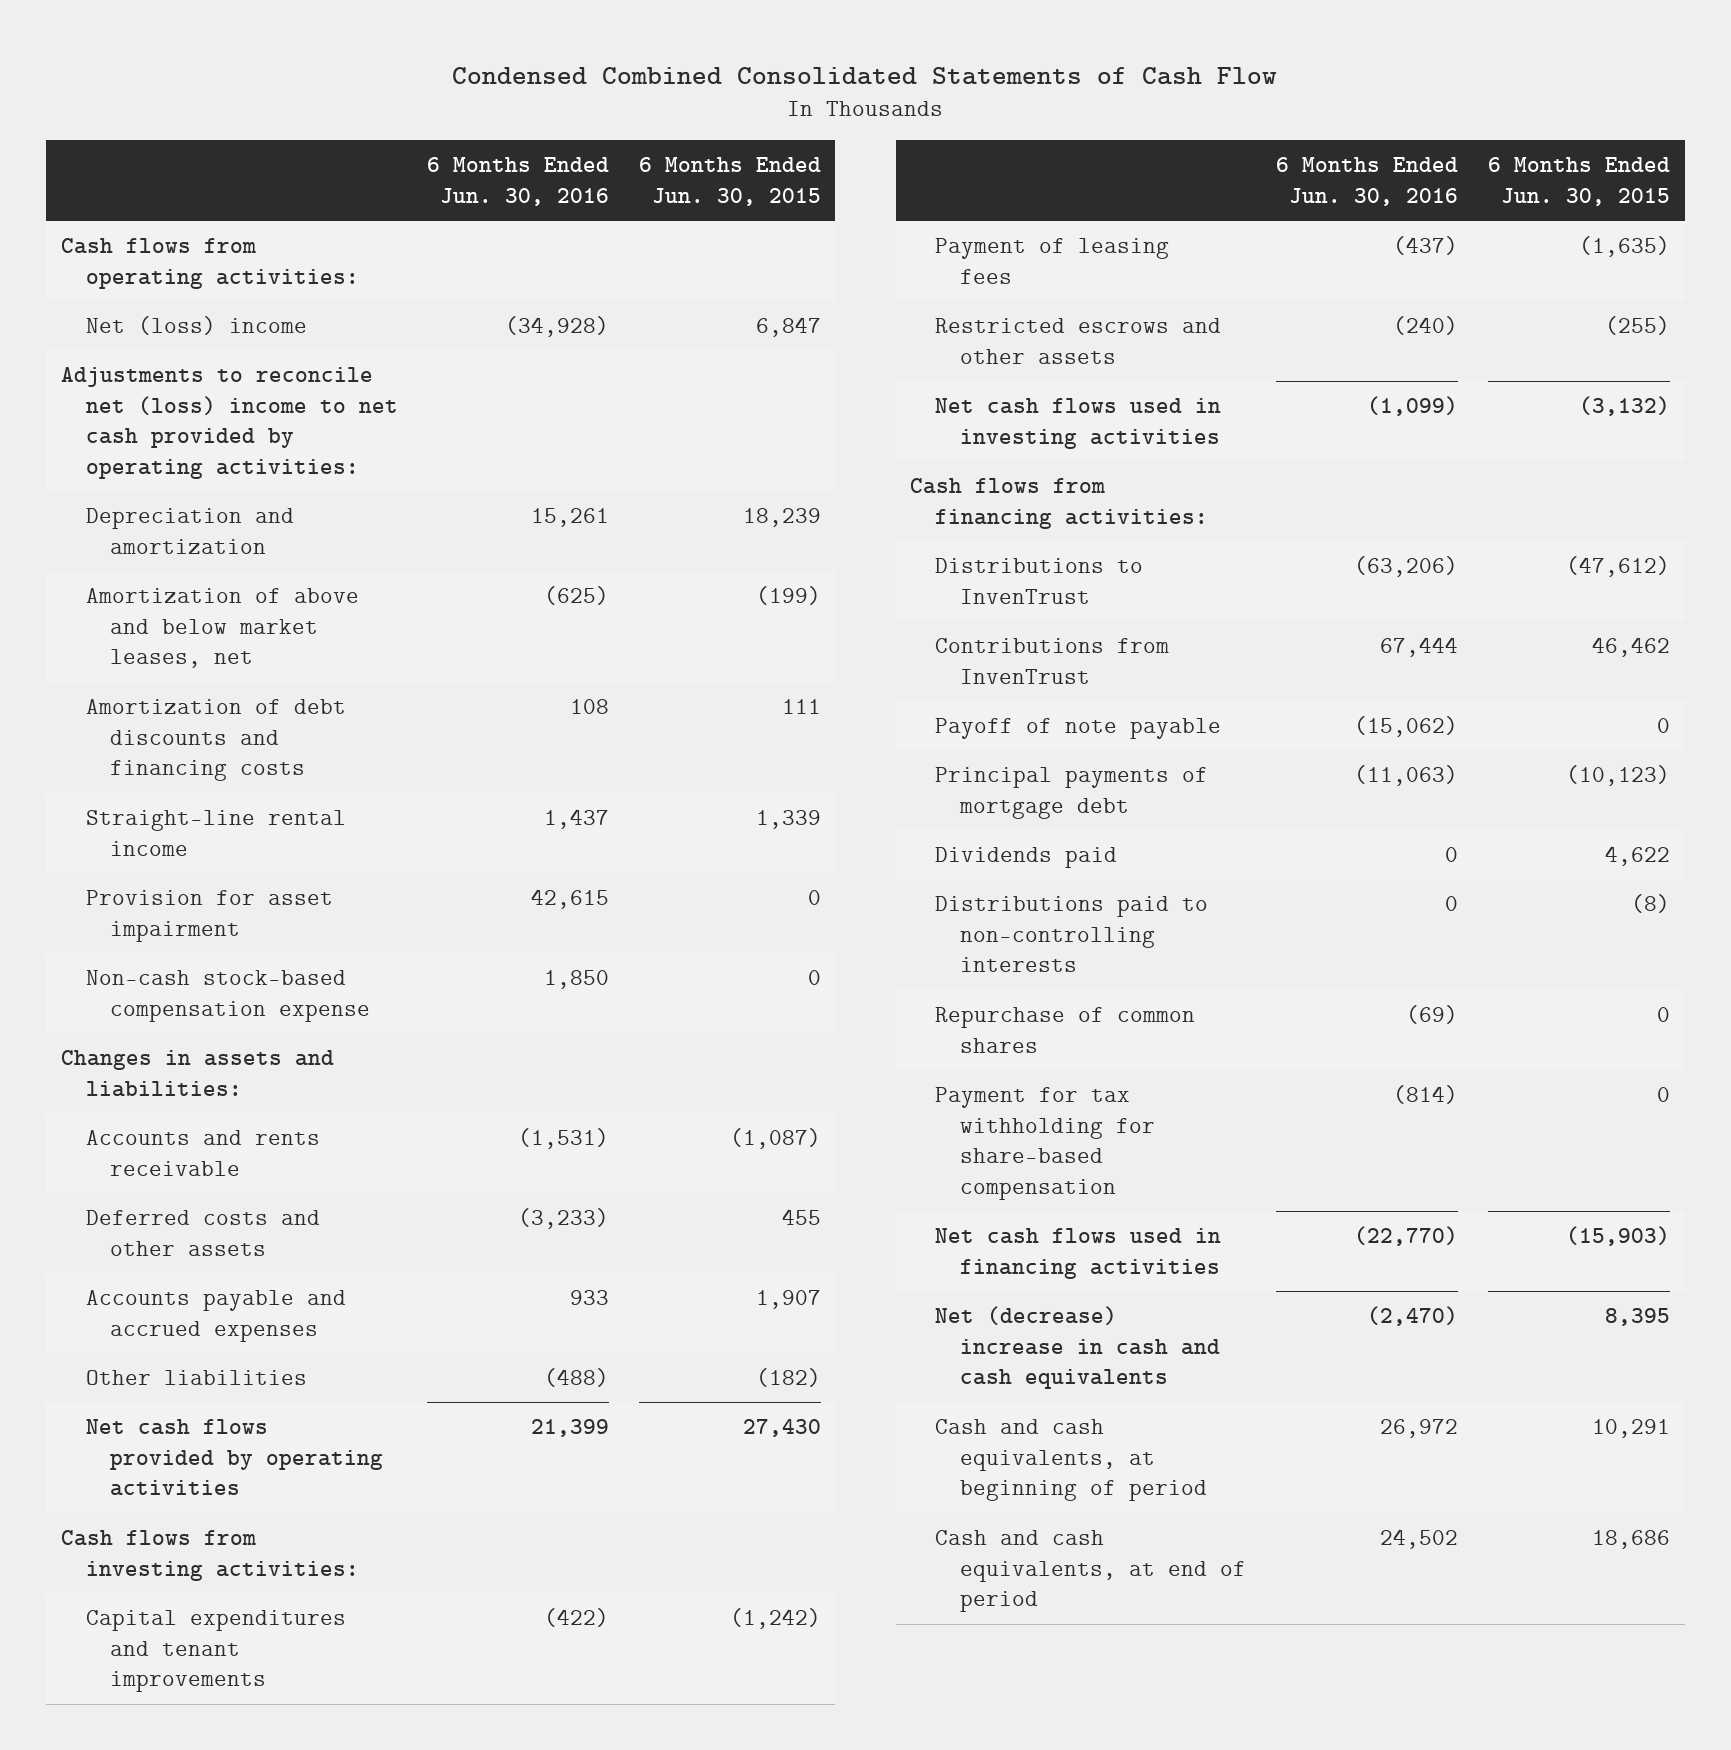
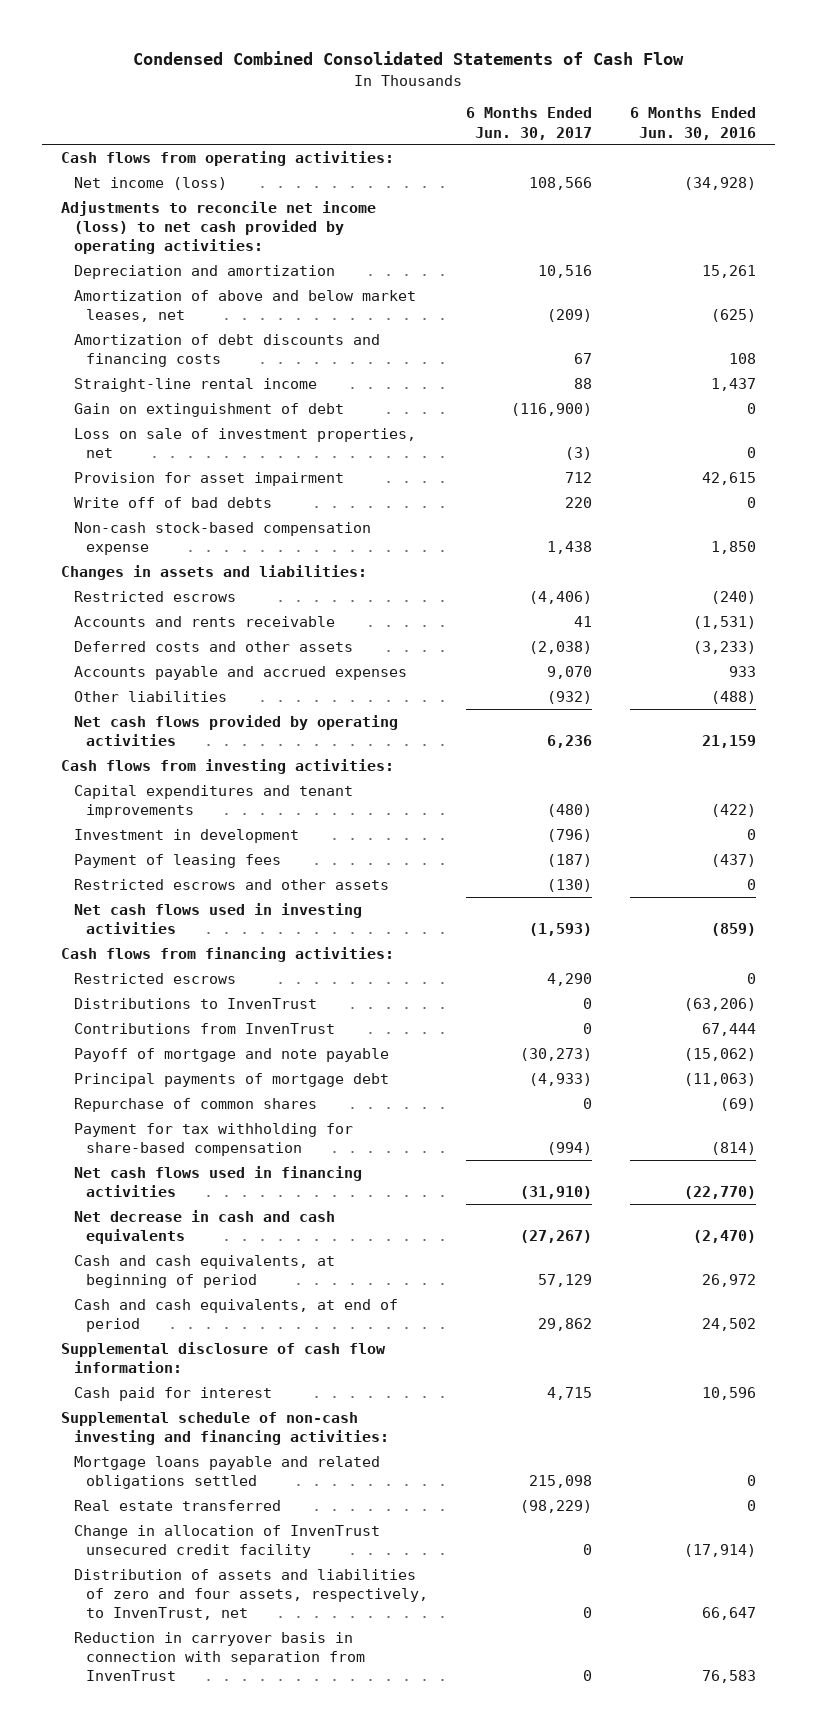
- | 6 Months Ended Jun. 30, 2016 | 6 Months Ended Jun. 30, 2015
+ | 6 Months Ended Jun. 30, 2017 | 6 Months Ended Jun. 30, 2016
- Net (loss) income | (34,928) | 6,847
- Adjustments to reconcile net (loss) income to net cash provided by operating activities:
+ Net income (loss) | 108,566 | (34,928)
+ Adjustments to reconcile net income (loss) to net cash provided by operating activities:
+ Gain on extinguishment of debt | (116,900) | 0
+ Loss on sale of investment properties, net | (3) | 0
+ Write off of bad debts | 220 | 0
+ Restricted escrows | (4,406) | (240)
- Net cash flows provided by operating activities | 21,399 | 27,430
+ Net cash flows provided by operating activities | 6,236 | 21,159
+ Investment in development | (796) | 0
- Restricted escrows and other assets | (240) | (255)
- Net cash flows used in investing activities | (1,099) | (3,132)
+ Restricted escrows and other assets | (130) | 0
+ Net cash flows used in investing activities | (1,593) | (859)
+ Restricted escrows | 4,290 | 0
- Payoff of note payable | (15,062) | 0
+ Payoff of mortgage and note payable | (30,273) | (15,062)
- Dividends paid | 0 | 4,622
- Distributions paid to non-controlling interests | 0 | (8)
- Net (decrease) increase in cash and cash equivalents | (2,470) | 8,395
+ Net decrease in cash and cash equivalents | (27,267) | (2,470)
+ Supplemental disclosure of cash flow information:
+ Cash paid for interest | 4,715 | 10,596
+ Supplemental schedule of non-cash investing and financing activities:
+ Mortgage loans payable and related obligations settled | 215,098 | 0
+ Real estate transferred | (98,229) | 0
+ Change in allocation of InvenTrust unsecured credit facility | 0 | (17,914)
+ Distribution of assets and liabilities of zero and four assets, respectively, to InvenTrust, net | 0 | 66,647
+ Reduction in carryover basis in connection with separation from InvenTrust | 0 | 76,583

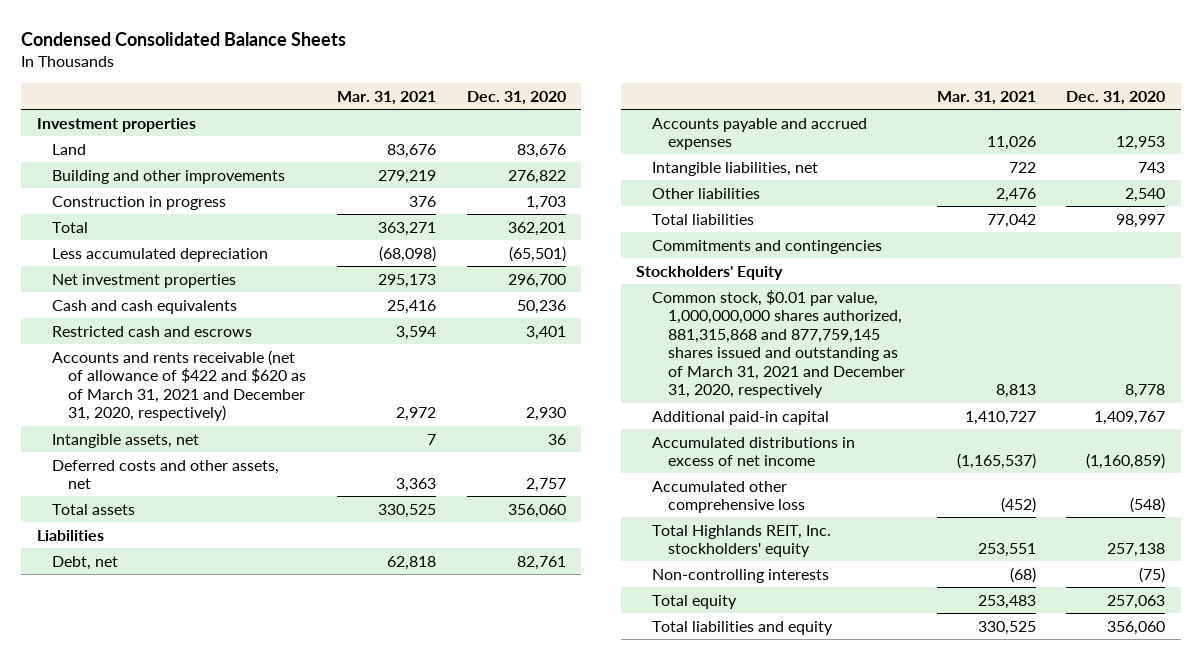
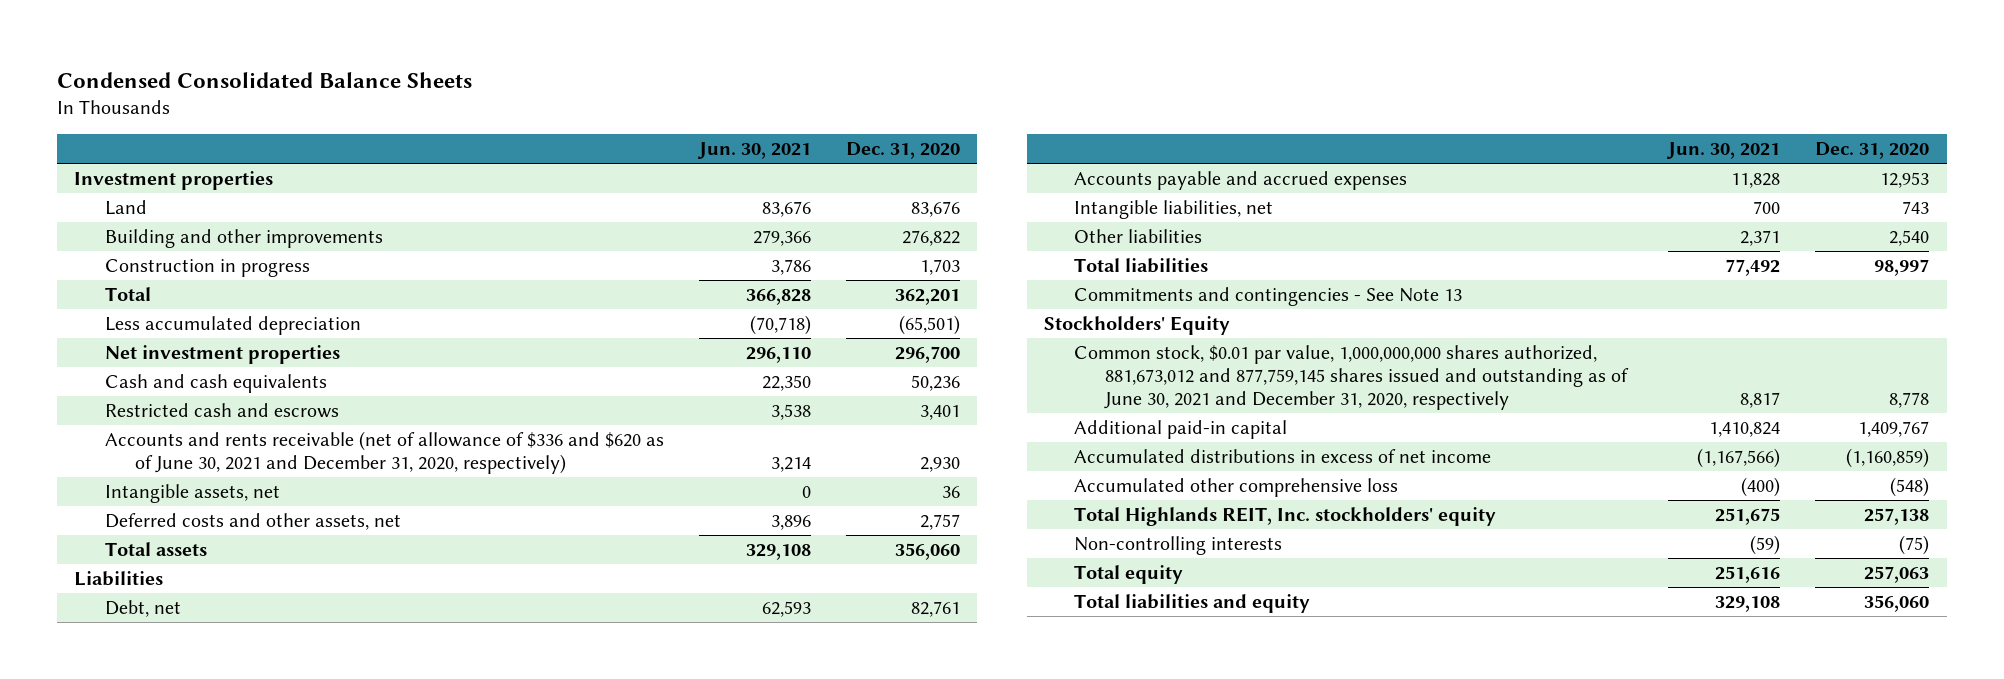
- | Mar. 31, 2021 | Dec. 31, 2020
+ | Jun. 30, 2021 | Dec. 31, 2020
- Accounts and rents receivable (net of allowance of $422 and $620 as of March 31, 2021 and December 31, 2020, respectively) | 2,972 | 2,930
+ Accounts and rents receivable (net of allowance of $336 and $620 as of June 30, 2021 and December 31, 2020, respectively) | 3,214 | 2,930
- Commitments and contingencies
+ Commitments and contingencies - See Note 13
- Common stock, $0.01 par value, 1,000,000,000 shares authorized, 881,315,868 and 877,759,145 shares issued and outstanding as of March 31, 2021 and December 31, 2020, respectively | 8,813 | 8,778
+ Common stock, $0.01 par value, 1,000,000,000 shares authorized, 881,673,012 and 877,759,145 shares issued and outstanding as of June 30, 2021 and December 31, 2020, respectively | 8,817 | 8,778

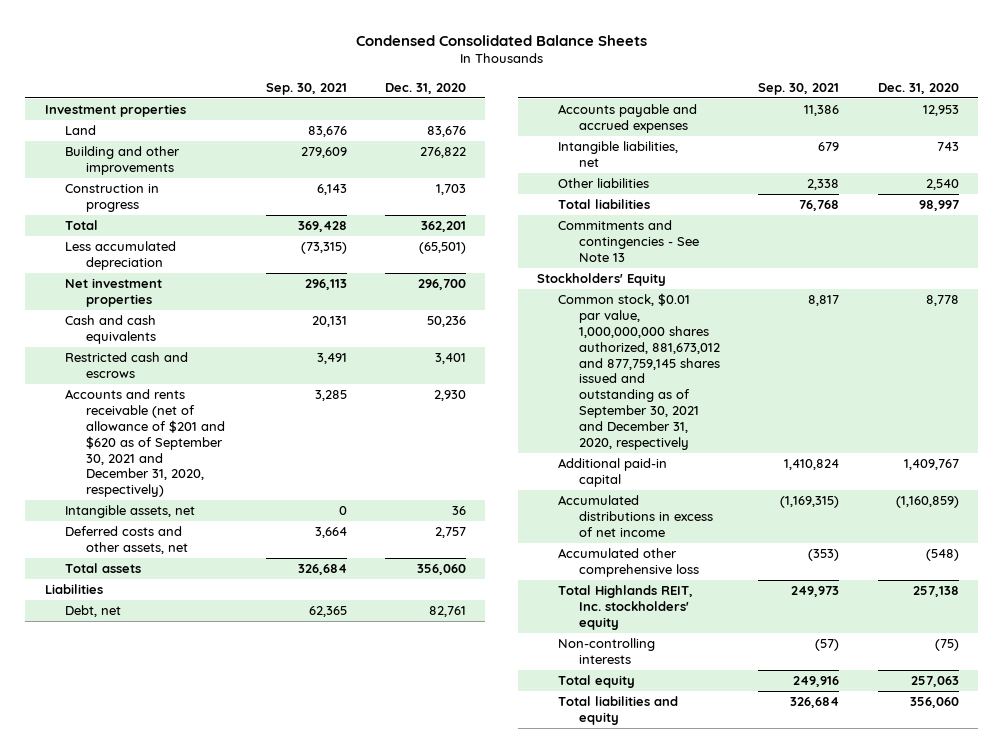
- | Jun. 30, 2021 | Dec. 31, 2020
+ | Sep. 30, 2021 | Dec. 31, 2020
- Accounts and rents receivable (net of allowance of $336 and $620 as of June 30, 2021 and December 31, 2020, respectively) | 3,214 | 2,930
+ Accounts and rents receivable (net of allowance of $201 and $620 as of September 30, 2021 and December 31, 2020, respectively) | 3,285 | 2,930
- Common stock, $0.01 par value, 1,000,000,000 shares authorized, 881,673,012 and 877,759,145 shares issued and outstanding as of June 30, 2021 and December 31, 2020, respectively | 8,817 | 8,778
+ Common stock, $0.01 par value, 1,000,000,000 shares authorized, 881,673,012 and 877,759,145 shares issued and outstanding as of September 30, 2021 and December 31, 2020, respectively | 8,817 | 8,778

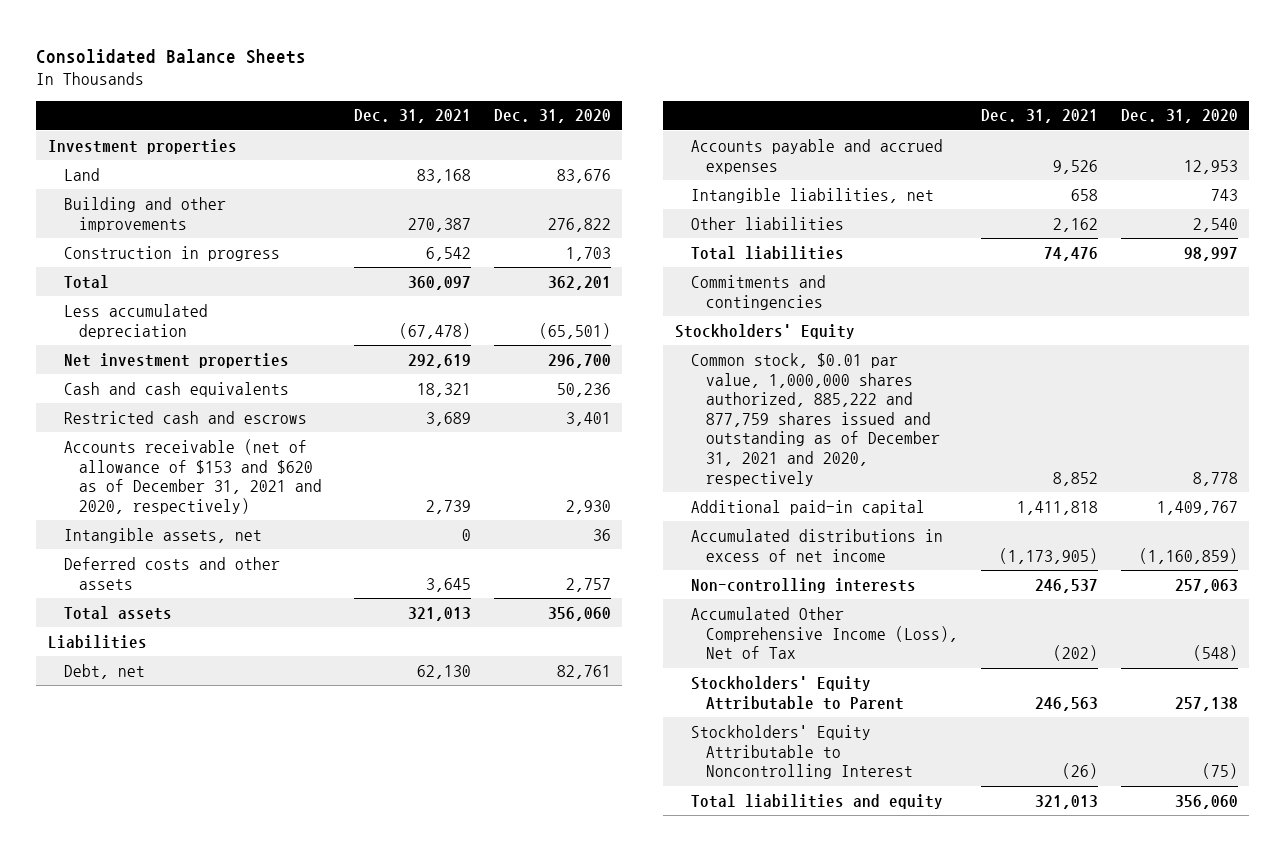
- Condensed Consolidated Balance Sheets
+ Consolidated Balance Sheets
- | Sep. 30, 2021 | Dec. 31, 2020
+ | Dec. 31, 2021 | Dec. 31, 2020
- Accounts and rents receivable (net of allowance of $201 and $620 as of September 30, 2021 and December 31, 2020, respectively) | 3,285 | 2,930
+ Accounts receivable (net of allowance of $153 and $620 as of December 31, 2021 and 2020, respectively) | 2,739 | 2,930
- Deferred costs and other assets, net | 3,664 | 2,757
+ Deferred costs and other assets | 3,645 | 2,757
- Commitments and contingencies - See Note 13
+ Commitments and contingencies
- Common stock, $0.01 par value, 1,000,000,000 shares authorized, 881,673,012 and 877,759,145 shares issued and outstanding as of September 30, 2021 and December 31, 2020, respectively | 8,817 | 8,778
+ Common stock, $0.01 par value, 1,000,000 shares authorized, 885,222 and 877,759 shares issued and outstanding as of December 31, 2021 and 2020, respectively | 8,852 | 8,778
- Accumulated other comprehensive loss | (353) | (548)
- Total Highlands REIT, Inc. stockholders' equity | 249,973 | 257,138
- Non-controlling interests | (57) | (75)
- Total equity | 249,916 | 257,063
+ Non-controlling interests | 246,537 | 257,063
+ Accumulated Other Comprehensive Income (Loss), Net of Tax | (202) | (548)
+ Stockholders' Equity Attributable to Parent | 246,563 | 257,138
+ Stockholders' Equity Attributable to Noncontrolling Interest | (26) | (75)

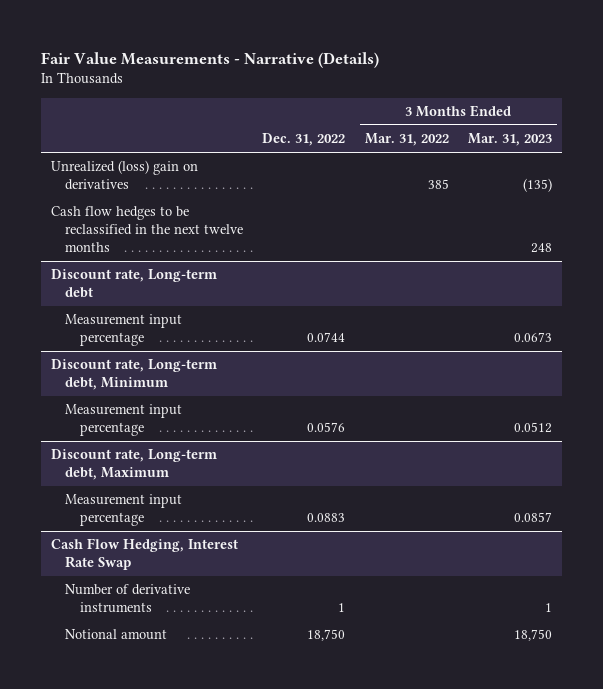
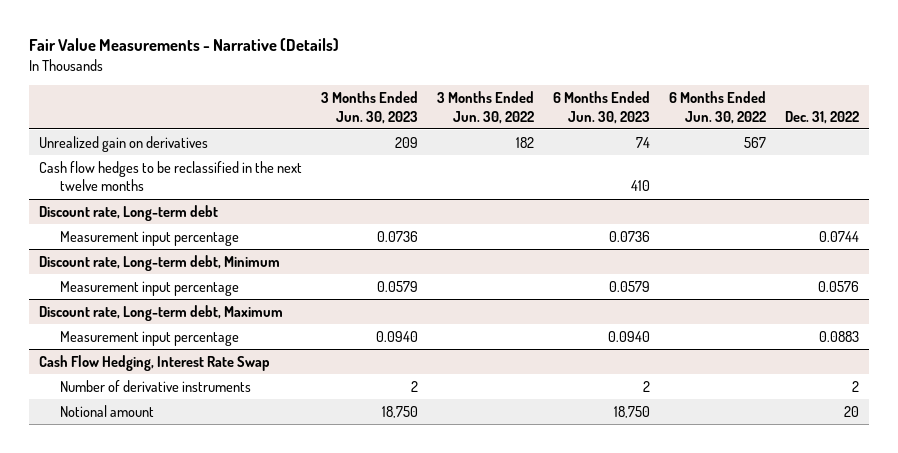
- | Dec. 31, 2022 | 3 Months Ended Mar. 31, 2022 | 3 Months Ended Mar. 31, 2023
+ | 3 Months Ended Jun. 30, 2023 | 3 Months Ended Jun. 30, 2022 | 6 Months Ended Jun. 30, 2023 | 6 Months Ended Jun. 30, 2022 | Dec. 31, 2022
- Unrealized (loss) gain on derivatives | | 385 | (135)
+ Unrealized gain on derivatives | 209 | 182 | 74 | 567 |
@ Cash Flow Hedging, Interest Rate Swap
- Number of derivative instruments | 1 | | 1
- Notional amount | 18,750 | | 18,750
+ Number of derivative instruments | 2 | | 2 | | 2
+ Notional amount | 18,750 | | 18,750 | | 20

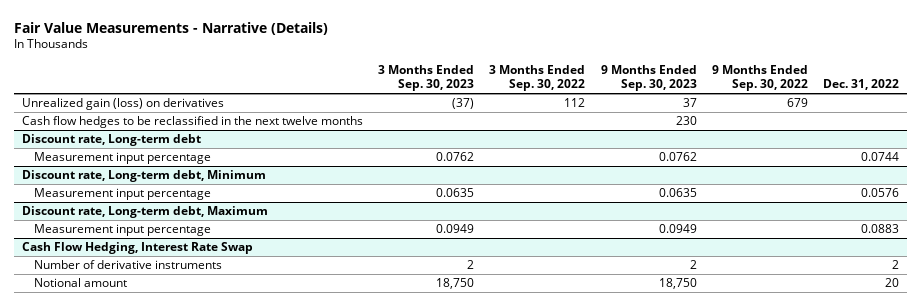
- | 3 Months Ended Jun. 30, 2023 | 3 Months Ended Jun. 30, 2022 | 6 Months Ended Jun. 30, 2023 | 6 Months Ended Jun. 30, 2022 | Dec. 31, 2022
+ | 3 Months Ended Sep. 30, 2023 | 3 Months Ended Sep. 30, 2022 | 9 Months Ended Sep. 30, 2023 | 9 Months Ended Sep. 30, 2022 | Dec. 31, 2022
- Unrealized gain on derivatives | 209 | 182 | 74 | 567 |
+ Unrealized gain (loss) on derivatives | (37) | 112 | 37 | 679 |

